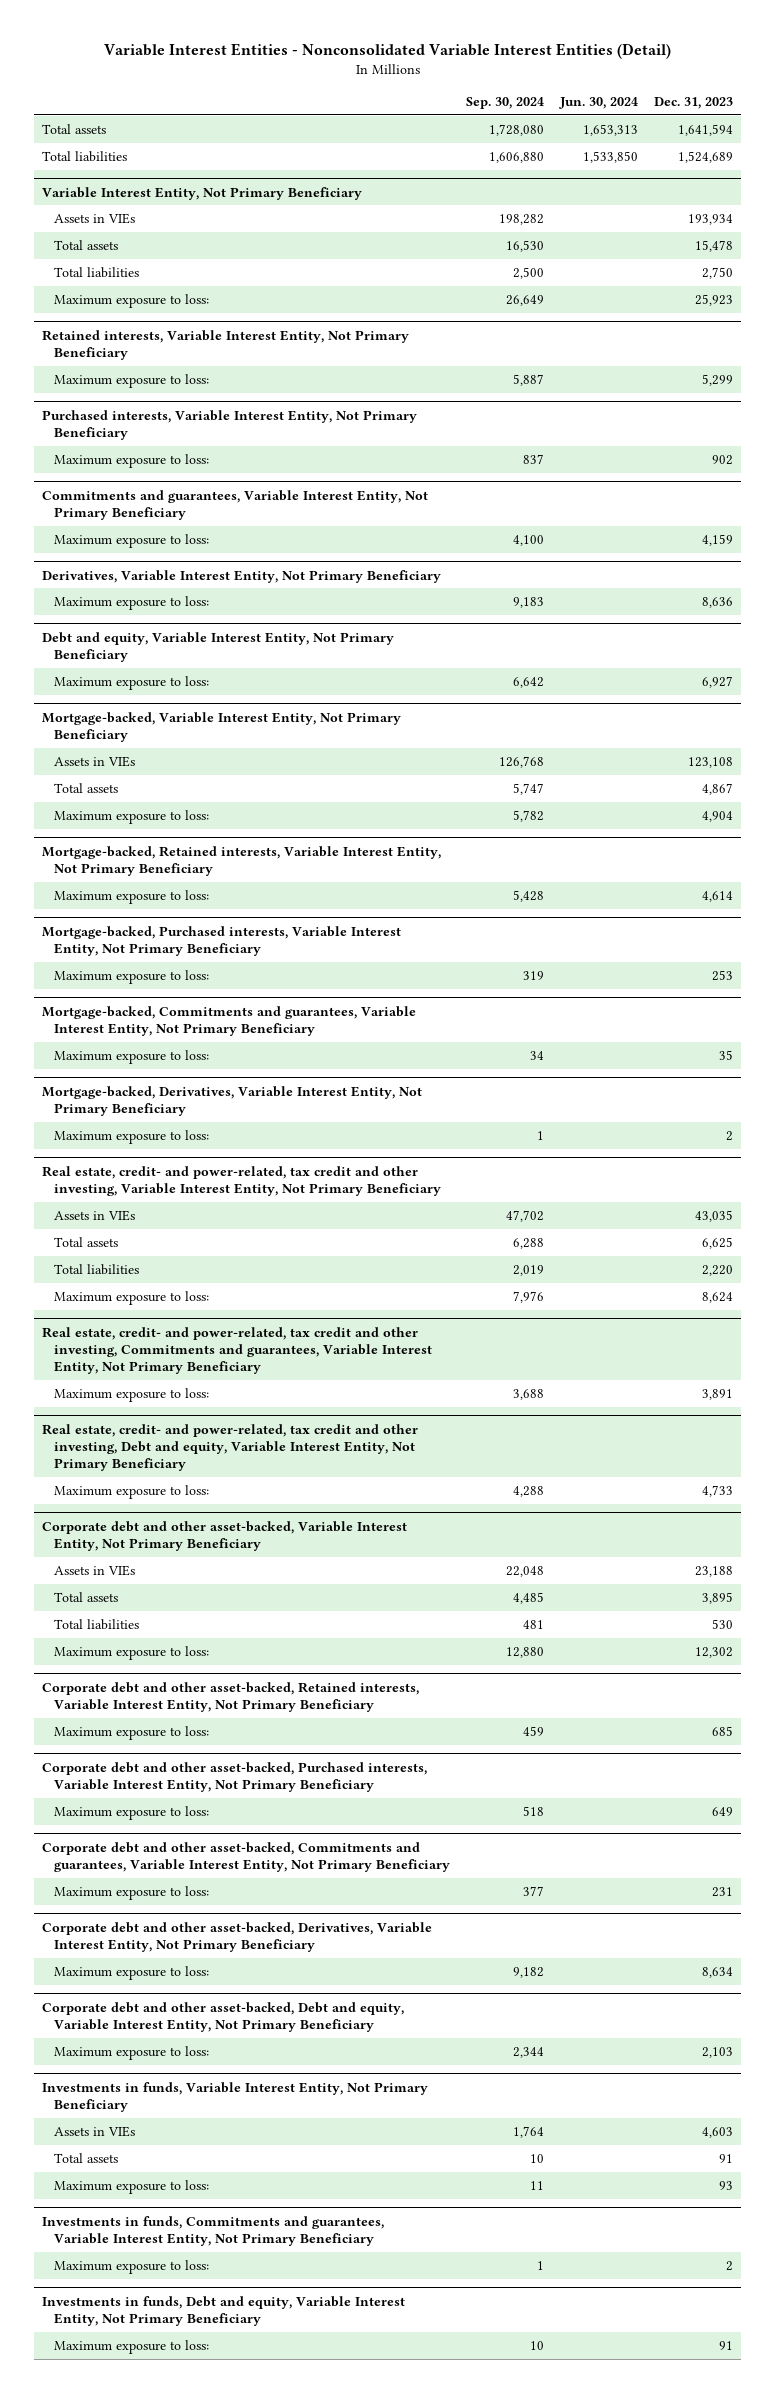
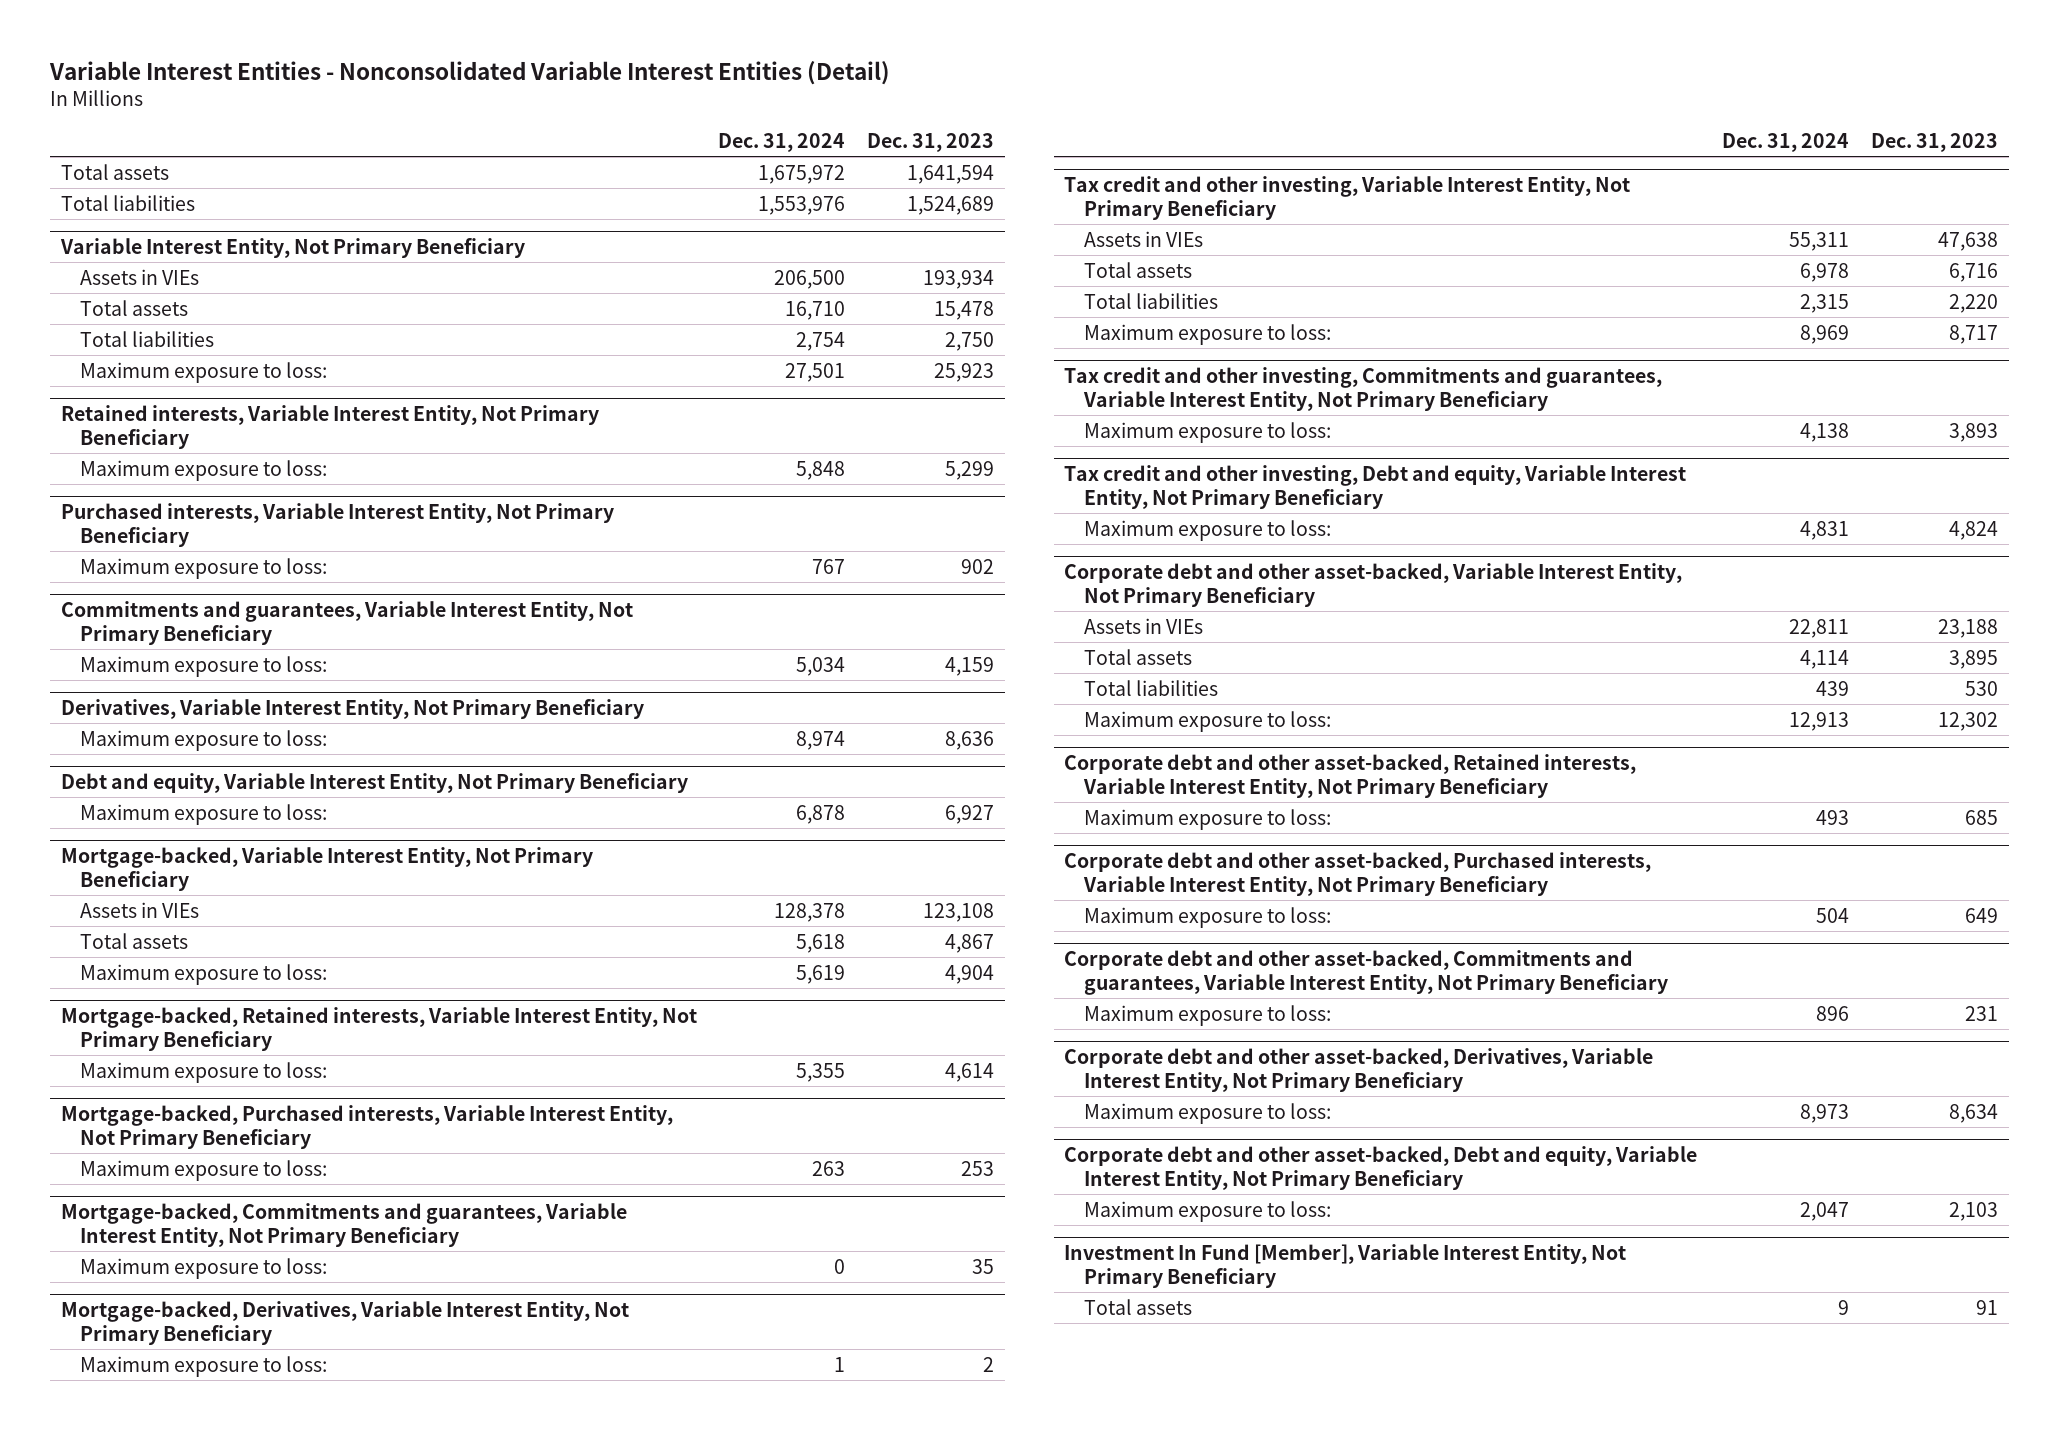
- | Sep. 30, 2024 | Jun. 30, 2024 | Dec. 31, 2023
+ | Dec. 31, 2024 | Dec. 31, 2023
- Real estate, credit- and power-related, tax credit and other investing, Variable Interest Entity, Not Primary Beneficiary
- Assets in VIEs | 47,702 | | 43,035
- Total assets | 6,288 | | 6,625
+ Tax credit and other investing, Variable Interest Entity, Not Primary Beneficiary
+ Assets in VIEs | 55,311 | 47,638
+ Total assets | 6,978 | 6,716
- Maximum exposure to loss: | 7,976 | | 8,624
- Real estate, credit- and power-related, tax credit and other investing, Commitments and guarantees, Variable Interest Entity, Not Primary Beneficiary
- Maximum exposure to loss: | 3,688 | | 3,891
- Real estate, credit- and power-related, tax credit and other investing, Debt and equity, Variable Interest Entity, Not Primary Beneficiary
- Maximum exposure to loss: | 4,288 | | 4,733
+ Maximum exposure to loss: | 8,969 | 8,717
+ Tax credit and other investing, Commitments and guarantees, Variable Interest Entity, Not Primary Beneficiary
+ Maximum exposure to loss: | 4,138 | 3,893
+ Tax credit and other investing, Debt and equity, Variable Interest Entity, Not Primary Beneficiary
+ Maximum exposure to loss: | 4,831 | 4,824
- Investments in funds, Variable Interest Entity, Not Primary Beneficiary
- Assets in VIEs | 1,764 | | 4,603
+ Investment In Fund [Member], Variable Interest Entity, Not Primary Beneficiary
- Maximum exposure to loss: | 11 | | 93
- Investments in funds, Commitments and guarantees, Variable Interest Entity, Not Primary Beneficiary
- Maximum exposure to loss: | 1 | | 2
- Investments in funds, Debt and equity, Variable Interest Entity, Not Primary Beneficiary
- Maximum exposure to loss: | 10 | | 91

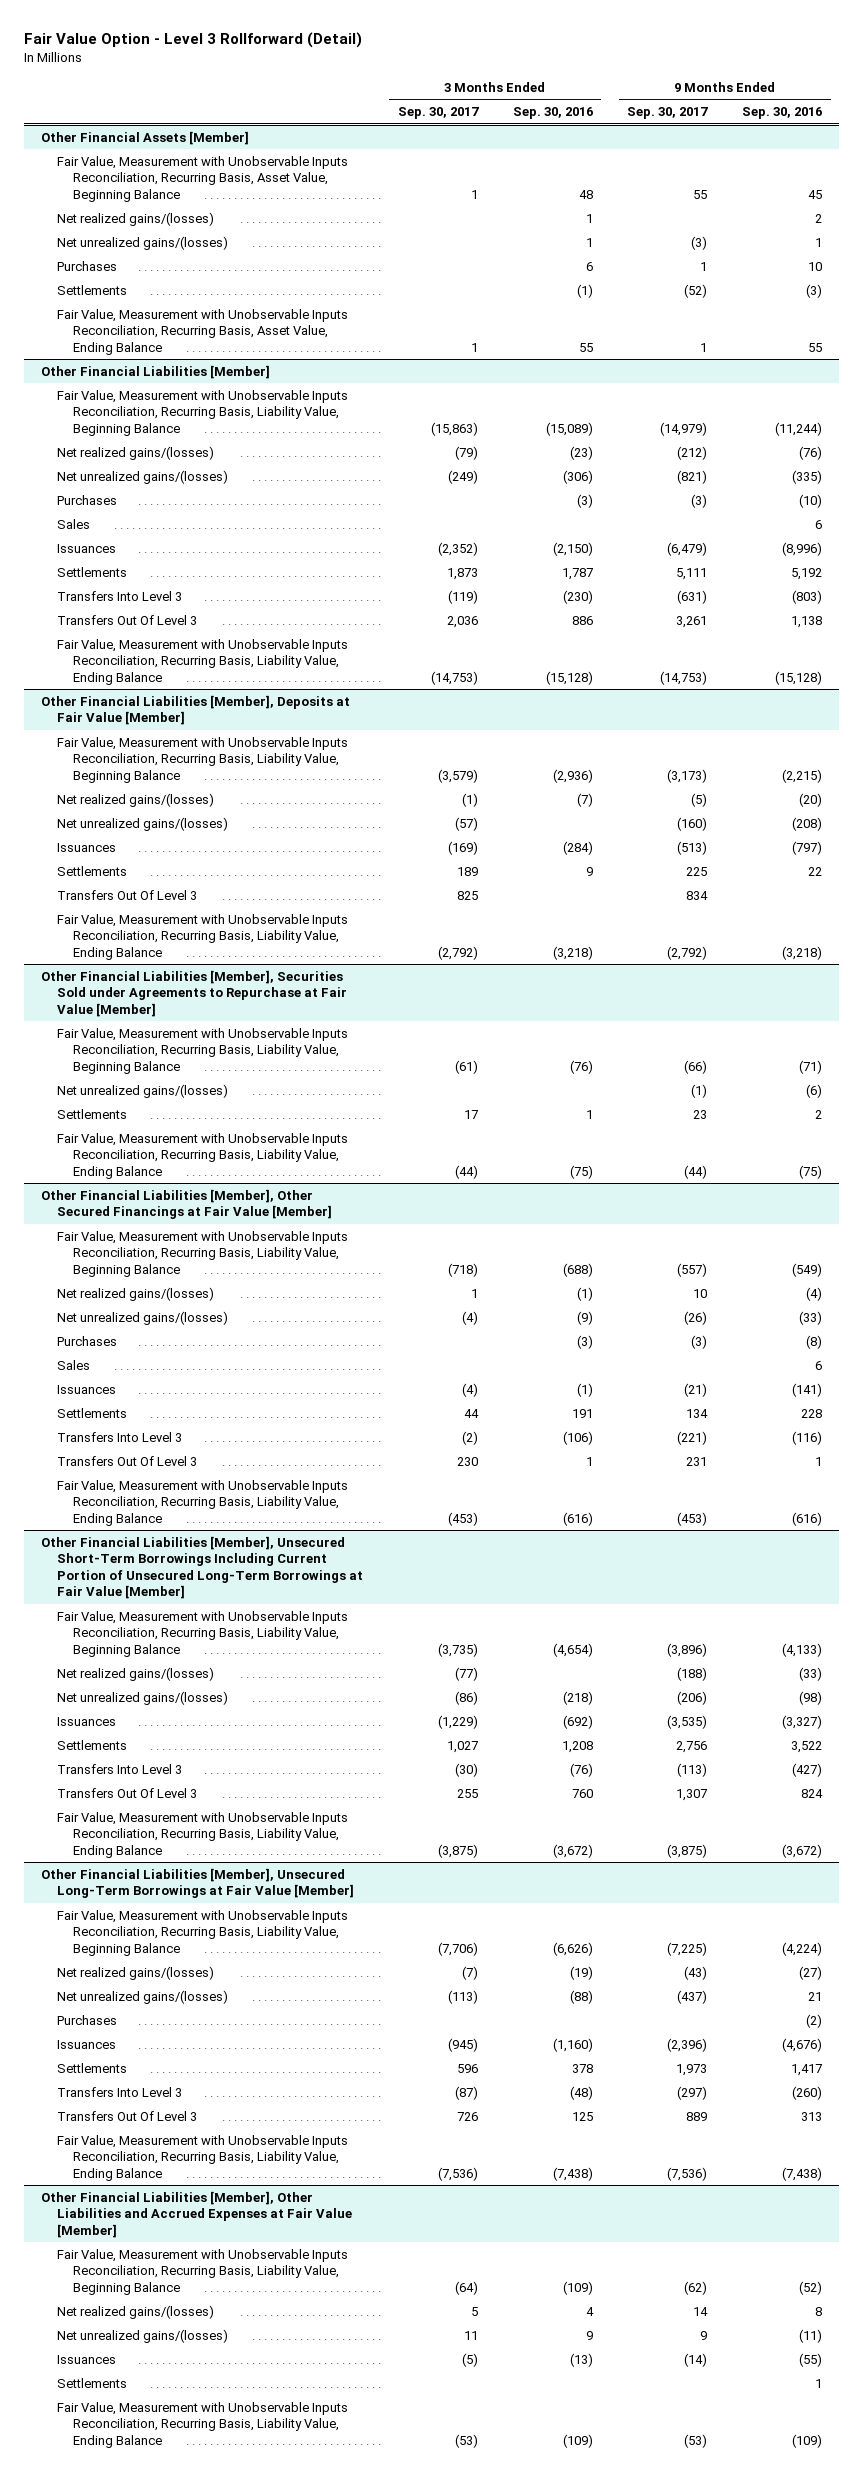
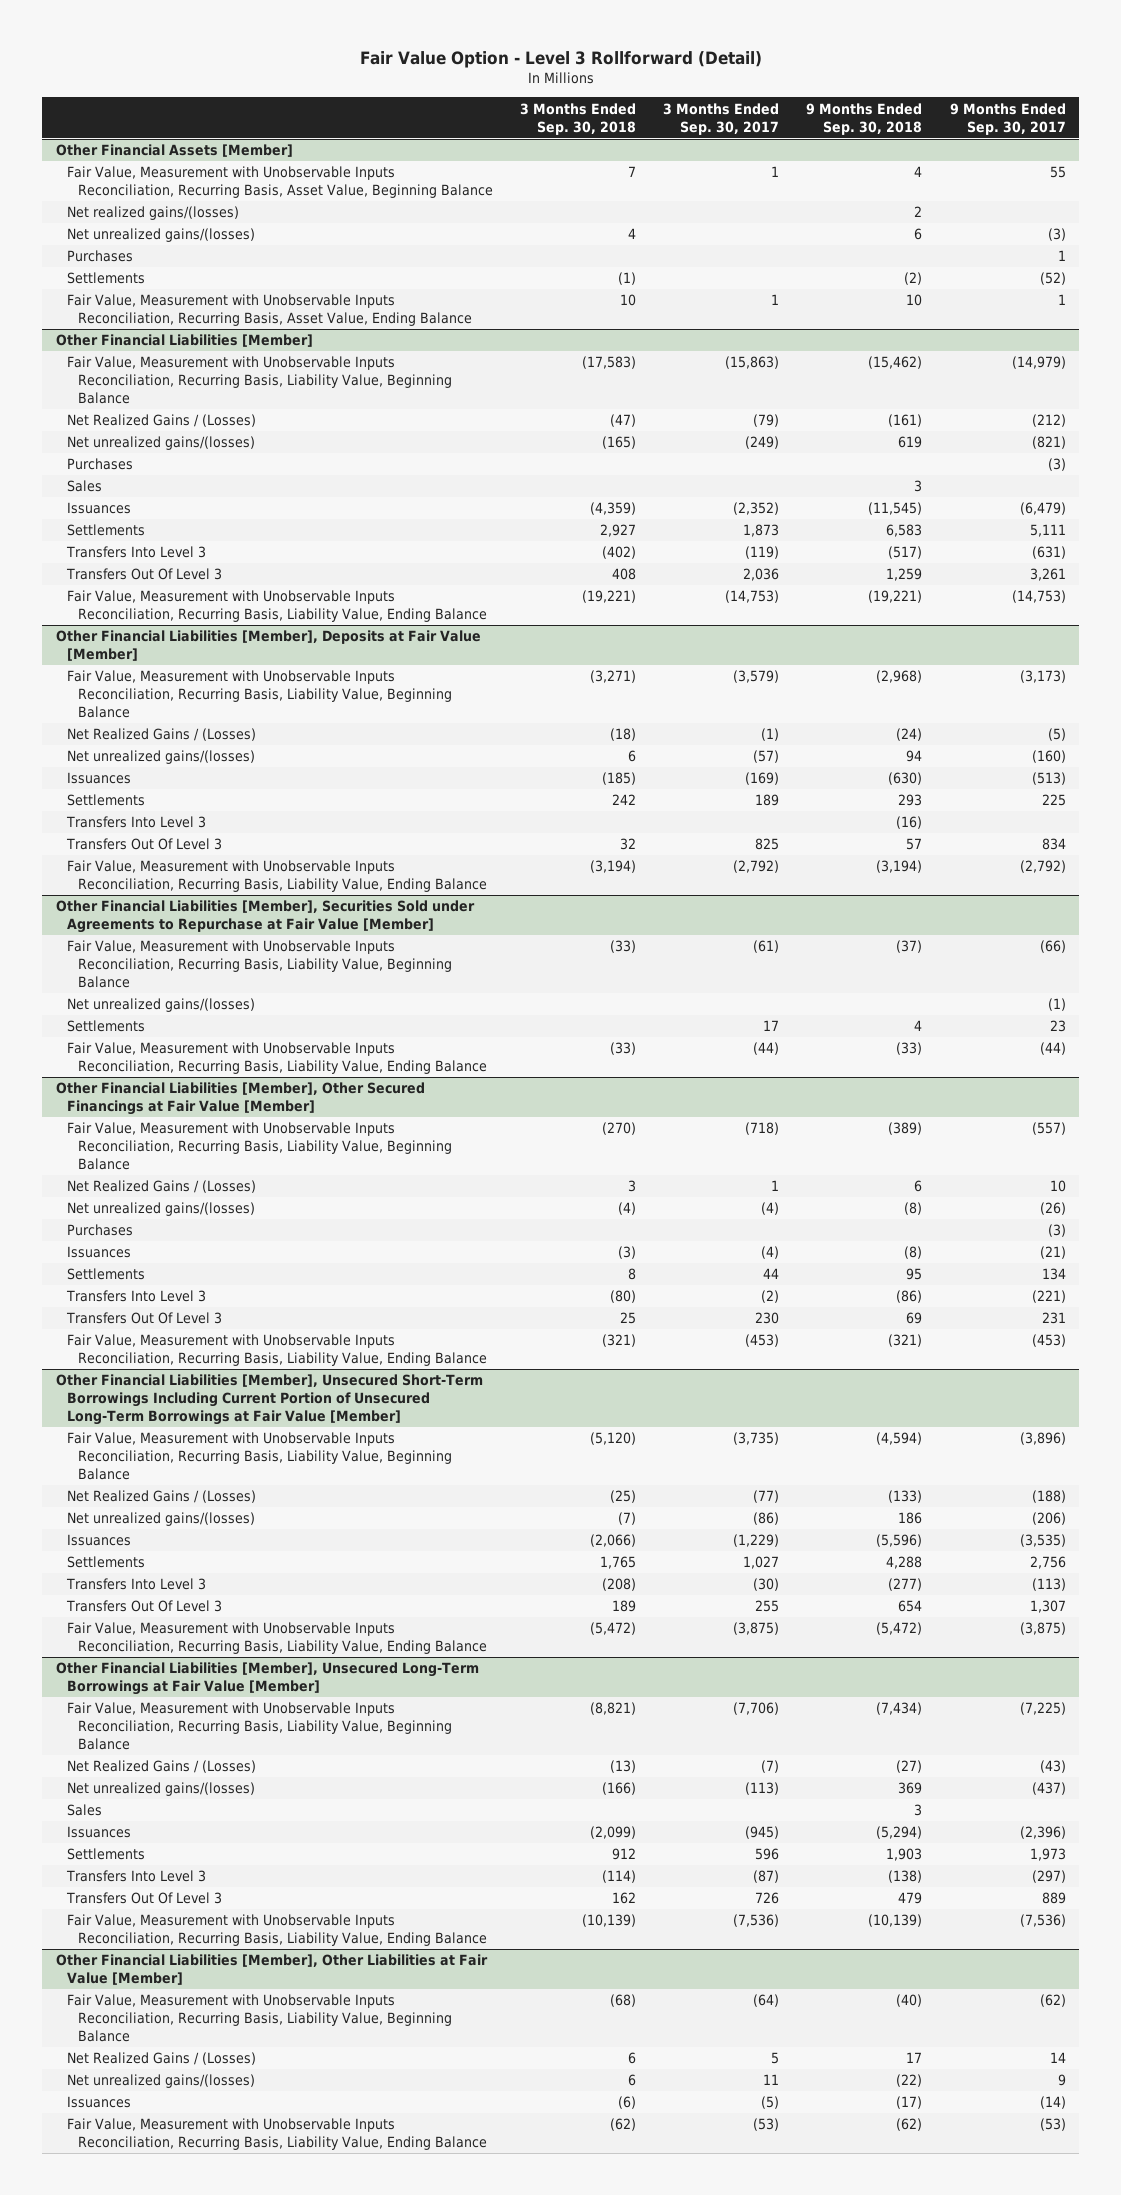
- | 3 Months Ended Sep. 30, 2017 | 3 Months Ended Sep. 30, 2016 | 9 Months Ended Sep. 30, 2017 | 9 Months Ended Sep. 30, 2016
+ | 3 Months Ended Sep. 30, 2018 | 3 Months Ended Sep. 30, 2017 | 9 Months Ended Sep. 30, 2018 | 9 Months Ended Sep. 30, 2017
@ Other Financial Liabilities [Member]
- Net realized gains/(losses) | (79) | (23) | (212) | (76)
+ Net Realized Gains / (Losses) | (47) | (79) | (161) | (212)
@ Other Financial Liabilities [Member], Deposits at Fair Value [Member]
- Net realized gains/(losses) | (1) | (7) | (5) | (20)
+ Net Realized Gains / (Losses) | (18) | (1) | (24) | (5)
+ Transfers Into Level 3 | | | (16) |
@ Other Financial Liabilities [Member], Other Secured Financings at Fair Value [Member]
- Net realized gains/(losses) | 1 | (1) | 10 | (4)
+ Net Realized Gains / (Losses) | 3 | 1 | 6 | 10
- Sales | | | | 6
@ Other Financial Liabilities [Member], Unsecured Short-Term Borrowings Including Current Portion of Unsecured Long-Term Borrowings at Fair Value [Member]
- Net realized gains/(losses) | (77) | | (188) | (33)
+ Net Realized Gains / (Losses) | (25) | (77) | (133) | (188)
@ Other Financial Liabilities [Member], Unsecured Long-Term Borrowings at Fair Value [Member]
- Net realized gains/(losses) | (7) | (19) | (43) | (27)
+ Net Realized Gains / (Losses) | (13) | (7) | (27) | (43)
- Purchases | | | | (2)
+ Sales | | | 3 |
- Other Financial Liabilities [Member], Other Liabilities and Accrued Expenses at Fair Value [Member]
+ Other Financial Liabilities [Member], Other Liabilities at Fair Value [Member]
- Net realized gains/(losses) | 5 | 4 | 14 | 8
+ Net Realized Gains / (Losses) | 6 | 5 | 17 | 14
- Settlements | | | | 1

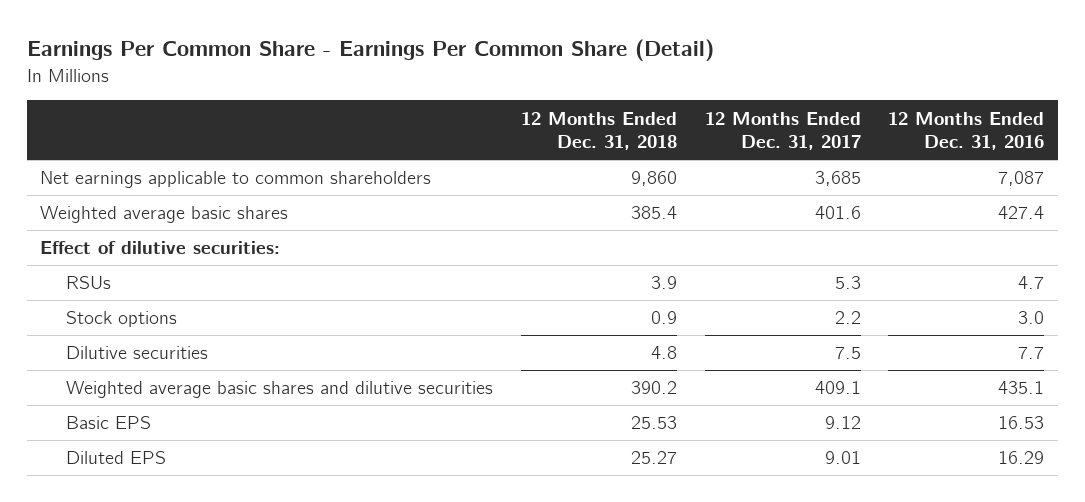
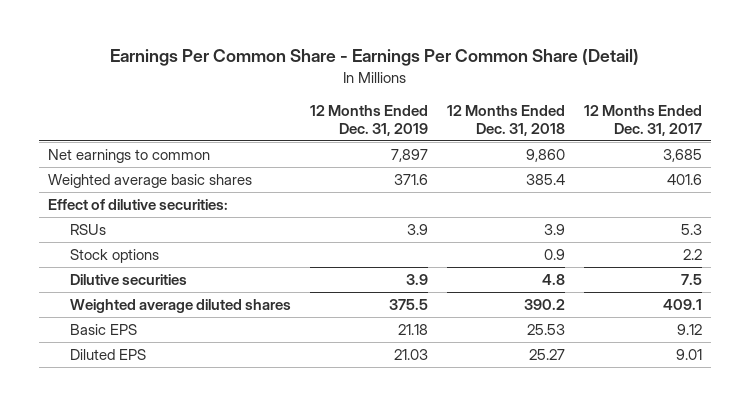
- | 12 Months Ended Dec. 31, 2018 | 12 Months Ended Dec. 31, 2017 | 12 Months Ended Dec. 31, 2016
+ | 12 Months Ended Dec. 31, 2019 | 12 Months Ended Dec. 31, 2018 | 12 Months Ended Dec. 31, 2017
- Net earnings applicable to common shareholders | 9,860 | 3,685 | 7,087
+ Net earnings to common | 7,897 | 9,860 | 3,685
- Weighted average basic shares and dilutive securities | 390.2 | 409.1 | 435.1
+ Weighted average diluted shares | 375.5 | 390.2 | 409.1

